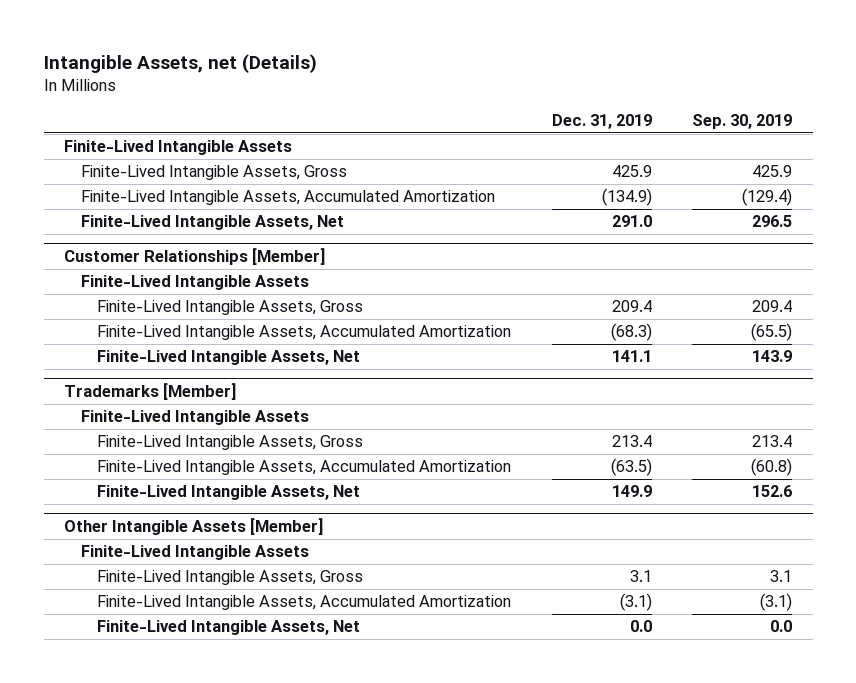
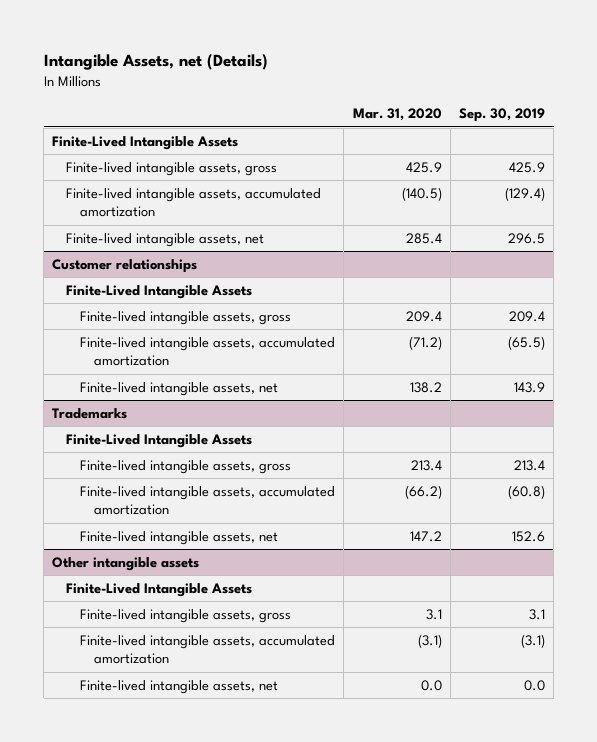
- | Dec. 31, 2019 | Sep. 30, 2019
+ | Mar. 31, 2020 | Sep. 30, 2019
- Finite-Lived Intangible Assets, Gross | 425.9 | 425.9
- Finite-Lived Intangible Assets, Accumulated Amortization | (134.9) | (129.4)
- Finite-Lived Intangible Assets, Net | 291.0 | 296.5
- Customer Relationships [Member]
+ Finite-lived intangible assets, gross | 425.9 | 425.9
+ Finite-lived intangible assets, accumulated amortization | (140.5) | (129.4)
+ Finite-lived intangible assets, net | 285.4 | 296.5
+ Customer relationships
- Finite-Lived Intangible Assets, Gross | 209.4 | 209.4
- Finite-Lived Intangible Assets, Accumulated Amortization | (68.3) | (65.5)
- Finite-Lived Intangible Assets, Net | 141.1 | 143.9
- Trademarks [Member]
+ Finite-lived intangible assets, gross | 209.4 | 209.4
+ Finite-lived intangible assets, accumulated amortization | (71.2) | (65.5)
+ Finite-lived intangible assets, net | 138.2 | 143.9
+ Trademarks
- Finite-Lived Intangible Assets, Gross | 213.4 | 213.4
- Finite-Lived Intangible Assets, Accumulated Amortization | (63.5) | (60.8)
- Finite-Lived Intangible Assets, Net | 149.9 | 152.6
- Other Intangible Assets [Member]
+ Finite-lived intangible assets, gross | 213.4 | 213.4
+ Finite-lived intangible assets, accumulated amortization | (66.2) | (60.8)
+ Finite-lived intangible assets, net | 147.2 | 152.6
+ Other intangible assets
- Finite-Lived Intangible Assets, Gross | 3.1 | 3.1
- Finite-Lived Intangible Assets, Accumulated Amortization | (3.1) | (3.1)
- Finite-Lived Intangible Assets, Net | 0.0 | 0.0
+ Finite-lived intangible assets, gross | 3.1 | 3.1
+ Finite-lived intangible assets, accumulated amortization | (3.1) | (3.1)
+ Finite-lived intangible assets, net | 0.0 | 0.0

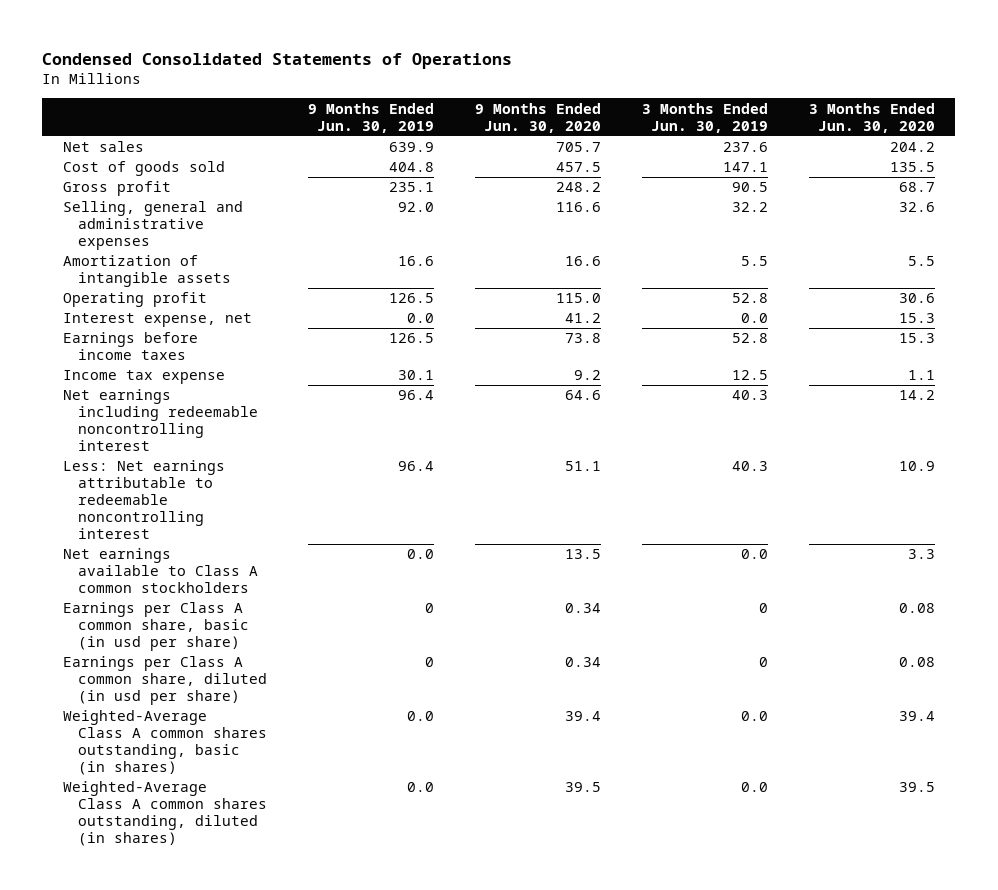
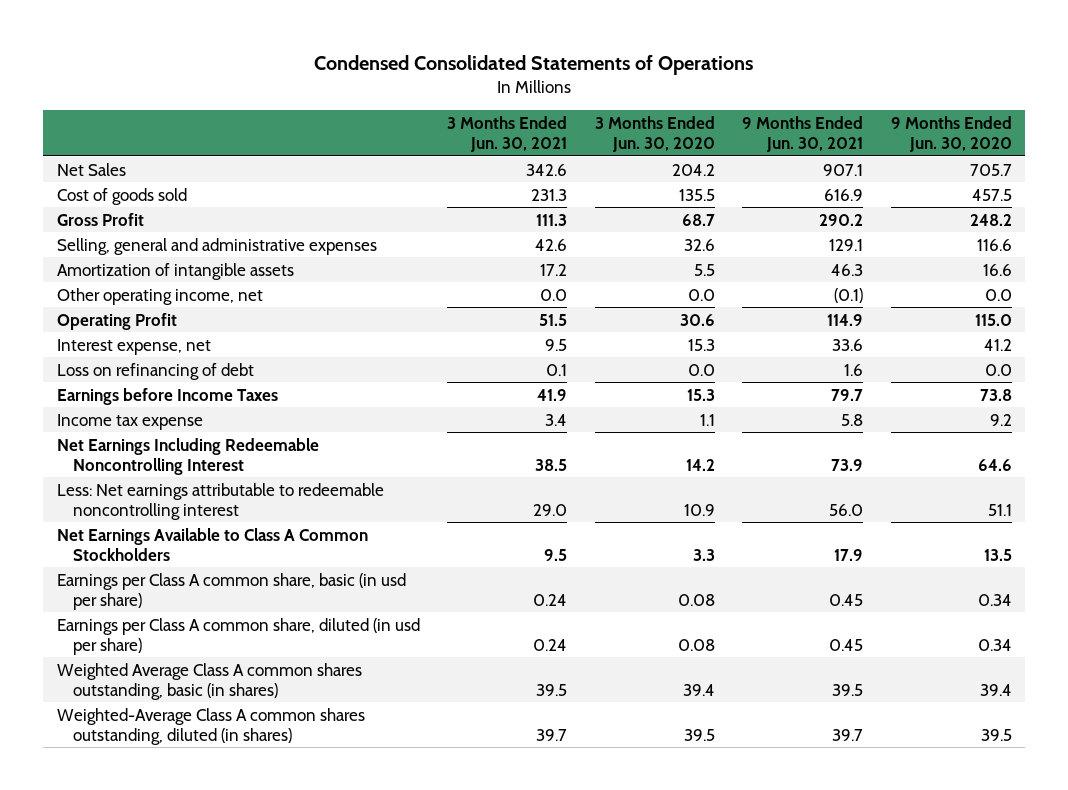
- | 9 Months Ended Jun. 30, 2019 | 9 Months Ended Jun. 30, 2020 | 3 Months Ended Jun. 30, 2019 | 3 Months Ended Jun. 30, 2020
+ | 3 Months Ended Jun. 30, 2021 | 3 Months Ended Jun. 30, 2020 | 9 Months Ended Jun. 30, 2021 | 9 Months Ended Jun. 30, 2020
- Net sales | 639.9 | 705.7 | 237.6 | 204.2
+ Net Sales | 342.6 | 204.2 | 907.1 | 705.7
- Gross profit | 235.1 | 248.2 | 90.5 | 68.7
+ Gross Profit | 111.3 | 68.7 | 290.2 | 248.2
- Operating profit | 126.5 | 115.0 | 52.8 | 30.6
+ Other operating income, net | 0.0 | 0.0 | (0.1) | 0.0
+ Operating Profit | 51.5 | 30.6 | 114.9 | 115.0
- Earnings before income taxes | 126.5 | 73.8 | 52.8 | 15.3
+ Loss on refinancing of debt | 0.1 | 0.0 | 1.6 | 0.0
+ Earnings before Income Taxes | 41.9 | 15.3 | 79.7 | 73.8
- Net earnings including redeemable noncontrolling interest | 96.4 | 64.6 | 40.3 | 14.2
+ Net Earnings Including Redeemable Noncontrolling Interest | 38.5 | 14.2 | 73.9 | 64.6
- Net earnings available to Class A common stockholders | 0.0 | 13.5 | 0.0 | 3.3
+ Net Earnings Available to Class A Common Stockholders | 9.5 | 3.3 | 17.9 | 13.5
- Weighted-Average Class A common shares outstanding, basic (in shares) | 0.0 | 39.4 | 0.0 | 39.4
+ Weighted Average Class A common shares outstanding, basic (in shares) | 39.5 | 39.4 | 39.5 | 39.4

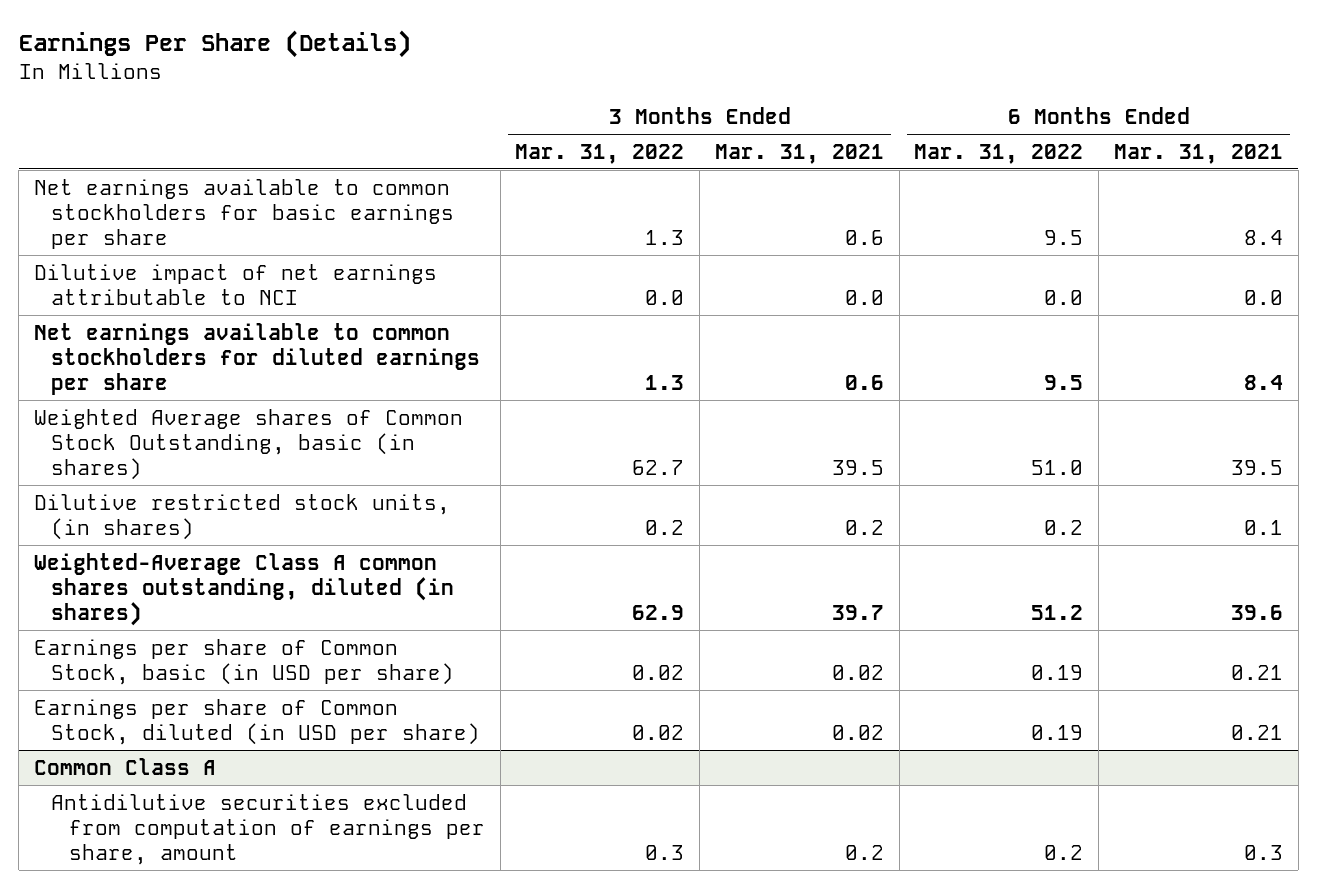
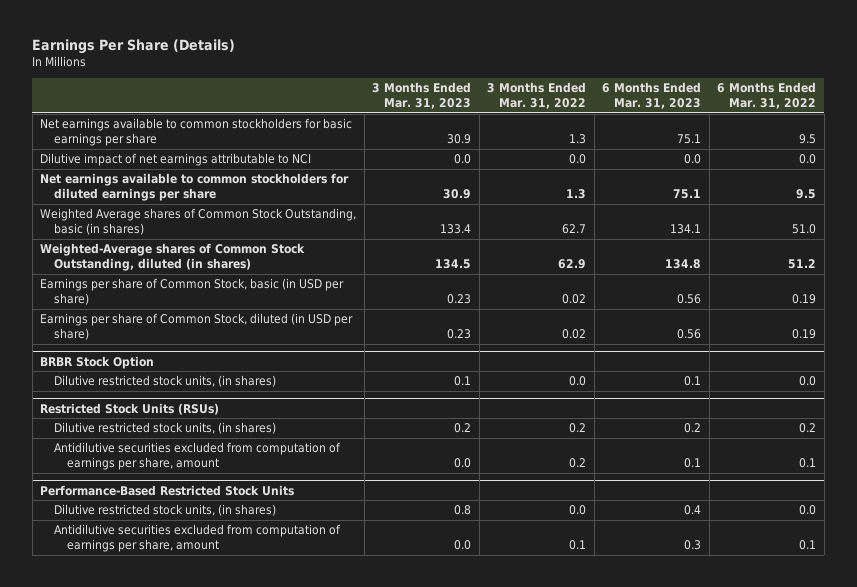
- | 3 Months Ended Mar. 31, 2022 | 3 Months Ended Mar. 31, 2021 | 6 Months Ended Mar. 31, 2022 | 6 Months Ended Mar. 31, 2021
+ | 3 Months Ended Mar. 31, 2023 | 3 Months Ended Mar. 31, 2022 | 6 Months Ended Mar. 31, 2023 | 6 Months Ended Mar. 31, 2022
- Dilutive restricted stock units, (in shares) | 0.2 | 0.2 | 0.2 | 0.1
- Weighted-Average Class A common shares outstanding, diluted (in shares) | 62.9 | 39.7 | 51.2 | 39.6
+ Weighted-Average shares of Common Stock Outstanding, diluted (in shares) | 134.5 | 62.9 | 134.8 | 51.2
- Common Class A
- Antidilutive securities excluded from computation of earnings per share, amount | 0.3 | 0.2 | 0.2 | 0.3
+ BRBR Stock Option
+ Dilutive restricted stock units, (in shares) | 0.1 | 0.0 | 0.1 | 0.0
+ Restricted Stock Units (RSUs)
+ Dilutive restricted stock units, (in shares) | 0.2 | 0.2 | 0.2 | 0.2
+ Antidilutive securities excluded from computation of earnings per share, amount | 0.0 | 0.2 | 0.1 | 0.1
+ Performance-Based Restricted Stock Units
+ Dilutive restricted stock units, (in shares) | 0.8 | 0.0 | 0.4 | 0.0
+ Antidilutive securities excluded from computation of earnings per share, amount | 0.0 | 0.1 | 0.3 | 0.1

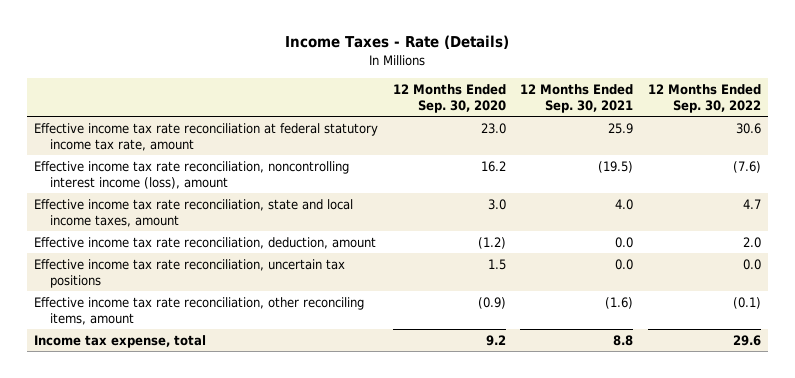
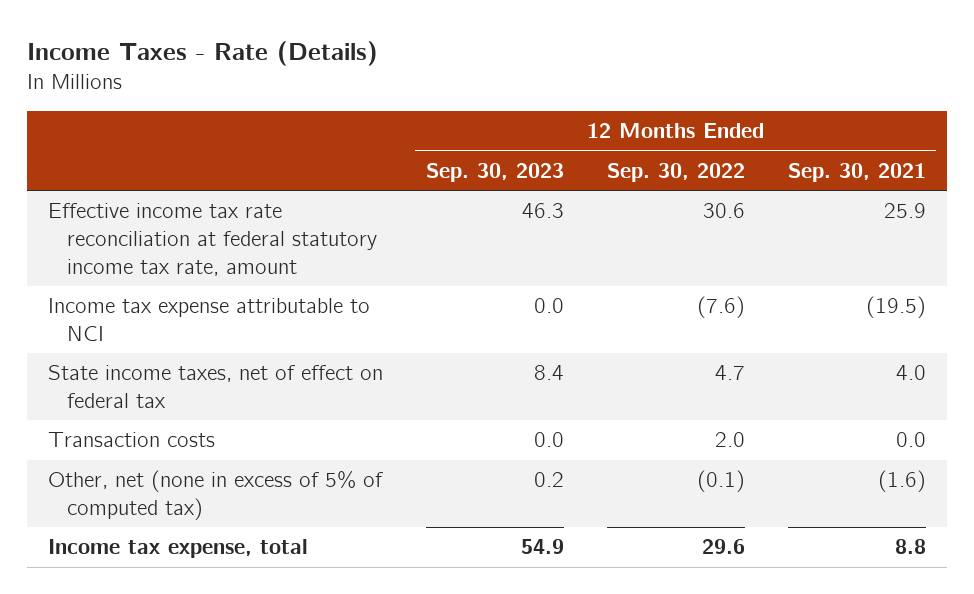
- | 12 Months Ended Sep. 30, 2020 | 12 Months Ended Sep. 30, 2021 | 12 Months Ended Sep. 30, 2022
+ | 12 Months Ended Sep. 30, 2023 | 12 Months Ended Sep. 30, 2022 | 12 Months Ended Sep. 30, 2021
- Effective income tax rate reconciliation, noncontrolling interest income (loss), amount | 16.2 | (19.5) | (7.6)
- Effective income tax rate reconciliation, state and local income taxes, amount | 3.0 | 4.0 | 4.7
- Effective income tax rate reconciliation, deduction, amount | (1.2) | 0.0 | 2.0
- Effective income tax rate reconciliation, uncertain tax positions | 1.5 | 0.0 | 0.0
- Effective income tax rate reconciliation, other reconciling items, amount | (0.9) | (1.6) | (0.1)
+ Income tax expense attributable to NCI | 0.0 | (7.6) | (19.5)
+ State income taxes, net of effect on federal tax | 8.4 | 4.7 | 4.0
+ Transaction costs | 0.0 | 2.0 | 0.0
+ Other, net (none in excess of 5% of computed tax) | 0.2 | (0.1) | (1.6)

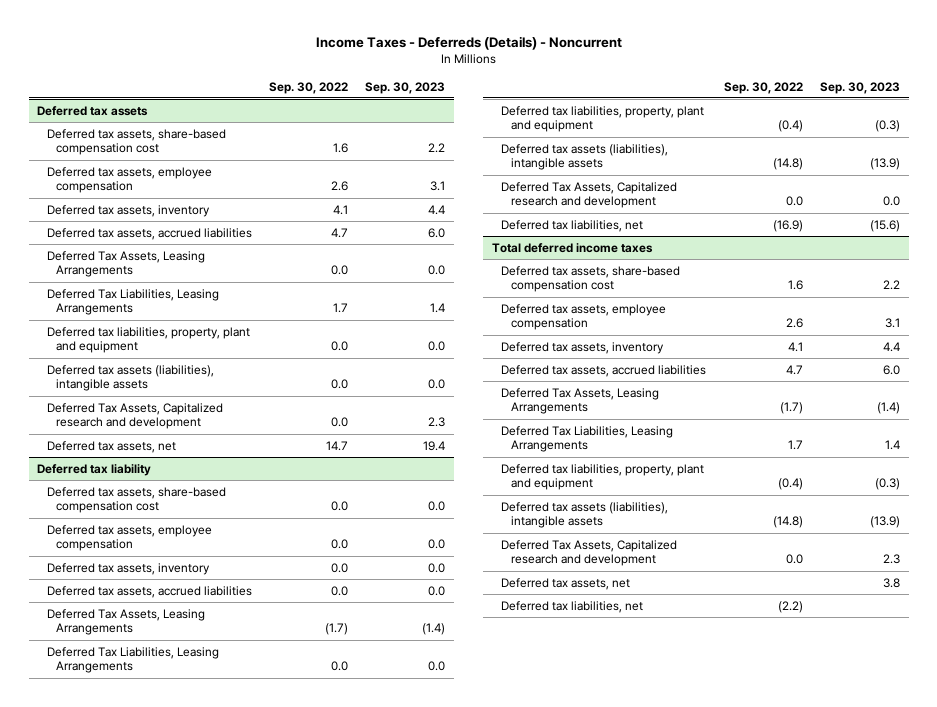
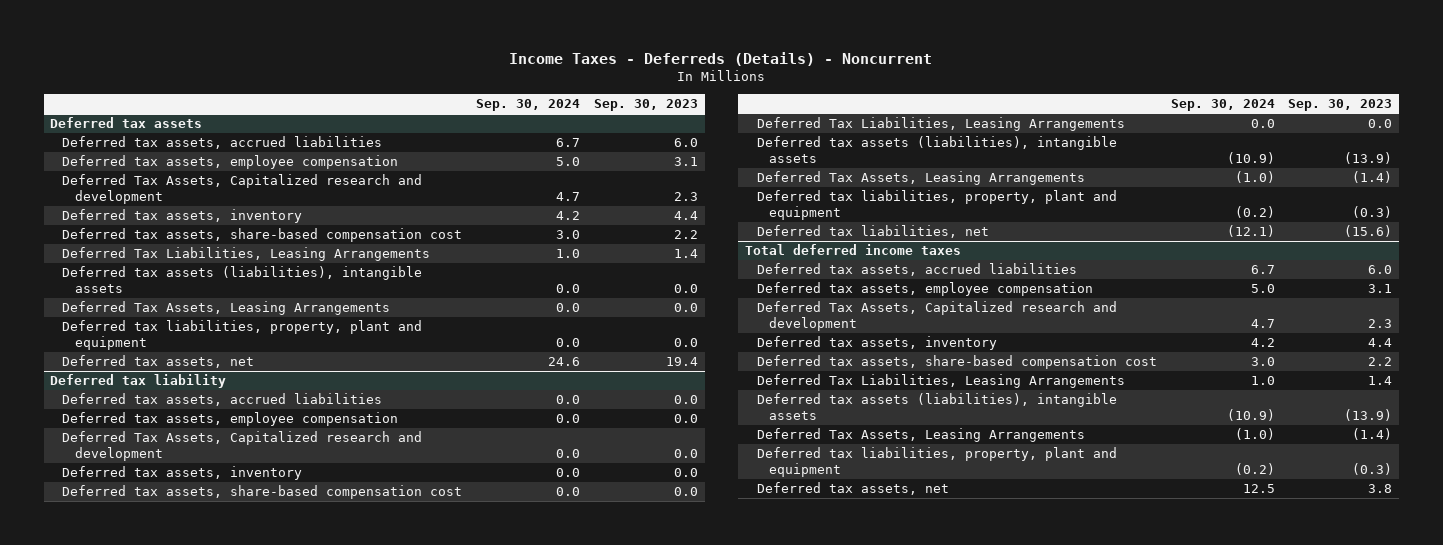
- | Sep. 30, 2022 | Sep. 30, 2023
+ | Sep. 30, 2024 | Sep. 30, 2023
@ Deferred tax assets
moved up: Deferred tax assets, accrued liabilities | 6.7 | 6.0
moved up: Deferred Tax Assets, Capitalized research and development | 4.7 | 2.3
moved down: Deferred tax assets, share-based compensation cost | 3.0 | 2.2
moved down: Deferred Tax Assets, Leasing Arrangements | 0.0 | 0.0
moved down: Deferred tax liabilities, property, plant and equipment | 0.0 | 0.0
@ Deferred tax liability
moved up: Deferred tax assets, accrued liabilities | 0.0 | 0.0
moved up: Deferred Tax Assets, Capitalized research and development | 0.0 | 0.0
moved down: Deferred tax assets, share-based compensation cost | 0.0 | 0.0
moved down: Deferred Tax Assets, Leasing Arrangements | (1.0) | (1.4)
moved down: Deferred tax liabilities, property, plant and equipment | (0.2) | (0.3)
@ Total deferred income taxes
moved up: Deferred tax assets, accrued liabilities | 6.7 | 6.0
moved up: Deferred Tax Assets, Capitalized research and development | 4.7 | 2.3
moved down: Deferred tax assets, share-based compensation cost | 3.0 | 2.2
moved down: Deferred Tax Assets, Leasing Arrangements | (1.0) | (1.4)
moved down: Deferred tax liabilities, property, plant and equipment | (0.2) | (0.3)
- Deferred tax liabilities, net | (2.2) |

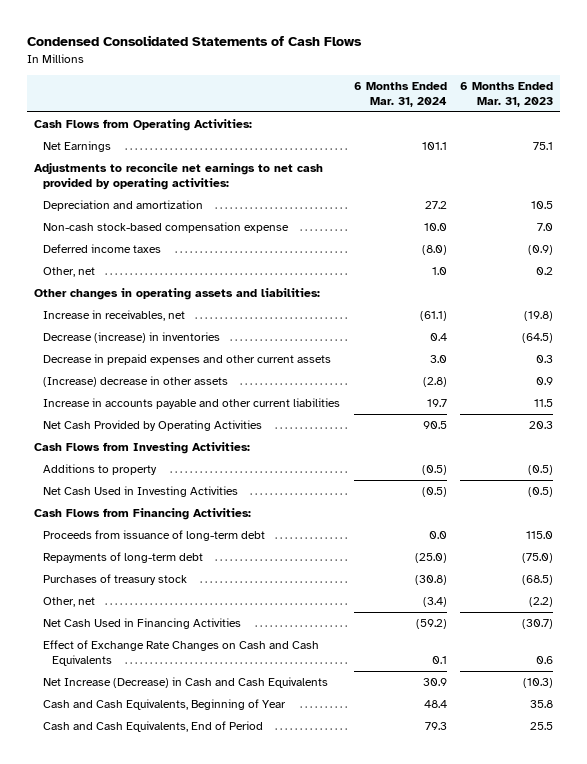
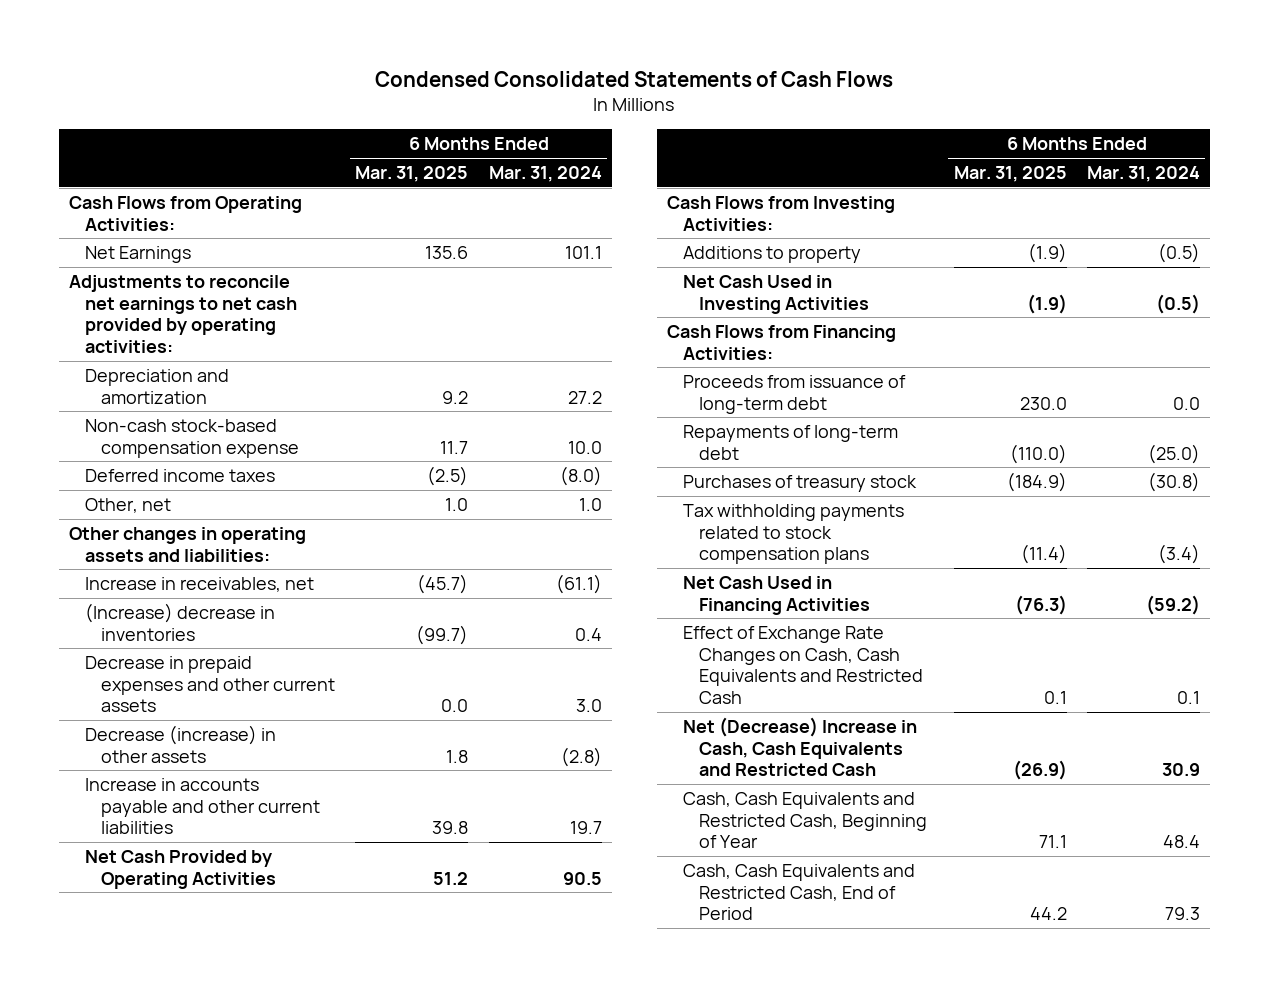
- | 6 Months Ended Mar. 31, 2024 | 6 Months Ended Mar. 31, 2023
+ | 6 Months Ended Mar. 31, 2025 | 6 Months Ended Mar. 31, 2024
- Decrease (increase) in inventories | 0.4 | (64.5)
+ (Increase) decrease in inventories | (99.7) | 0.4
- (Increase) decrease in other assets | (2.8) | 0.9
+ Decrease (increase) in other assets | 1.8 | (2.8)
- Other, net | (3.4) | (2.2)
+ Tax withholding payments related to stock compensation plans | (11.4) | (3.4)
- Effect of Exchange Rate Changes on Cash and Cash Equivalents | 0.1 | 0.6
- Net Increase (Decrease) in Cash and Cash Equivalents | 30.9 | (10.3)
- Cash and Cash Equivalents, Beginning of Year | 48.4 | 35.8
- Cash and Cash Equivalents, End of Period | 79.3 | 25.5
+ Effect of Exchange Rate Changes on Cash, Cash Equivalents and Restricted Cash | 0.1 | 0.1
+ Net (Decrease) Increase in Cash, Cash Equivalents and Restricted Cash | (26.9) | 30.9
+ Cash, Cash Equivalents and Restricted Cash, Beginning of Year | 71.1 | 48.4
+ Cash, Cash Equivalents and Restricted Cash, End of Period | 44.2 | 79.3

